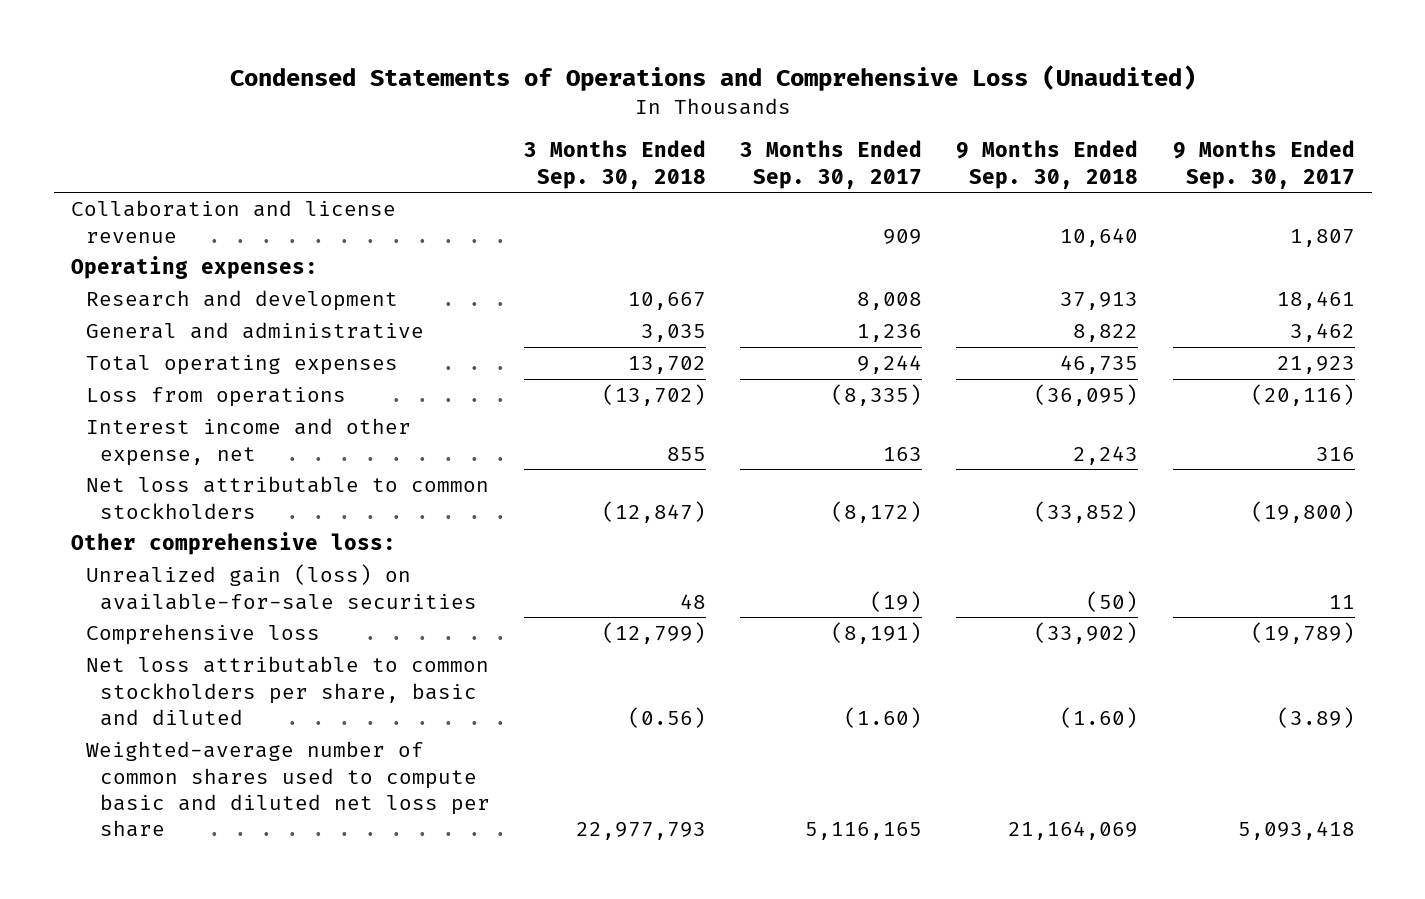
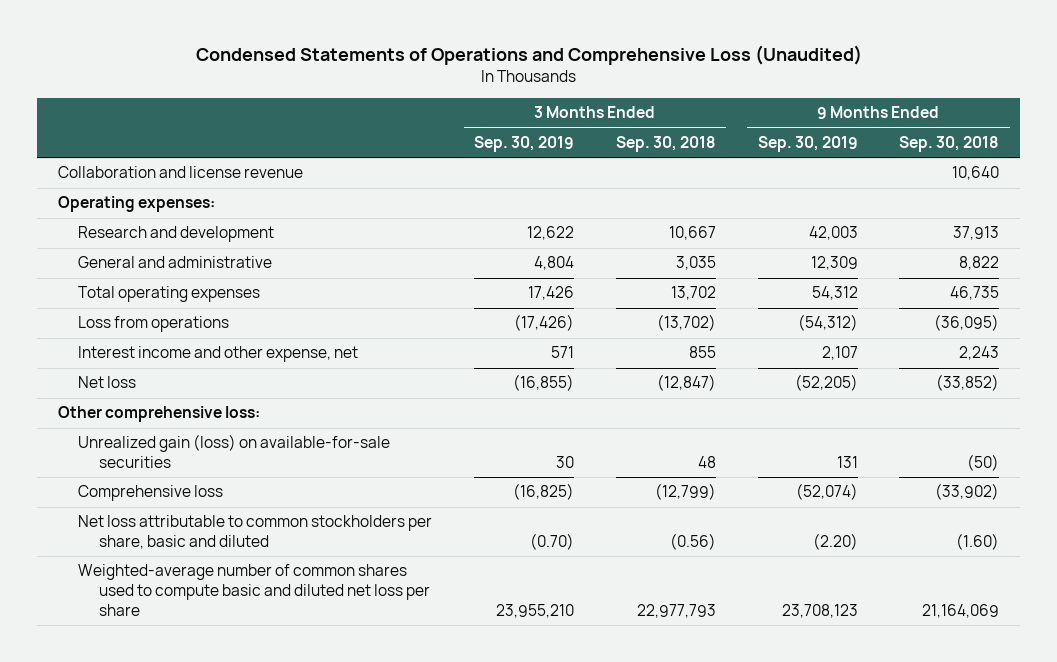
- | 3 Months Ended Sep. 30, 2018 | 3 Months Ended Sep. 30, 2017 | 9 Months Ended Sep. 30, 2018 | 9 Months Ended Sep. 30, 2017
+ | 3 Months Ended Sep. 30, 2019 | 3 Months Ended Sep. 30, 2018 | 9 Months Ended Sep. 30, 2019 | 9 Months Ended Sep. 30, 2018
- Net loss attributable to common stockholders | (12,847) | (8,172) | (33,852) | (19,800)
+ Net loss | (16,855) | (12,847) | (52,205) | (33,852)

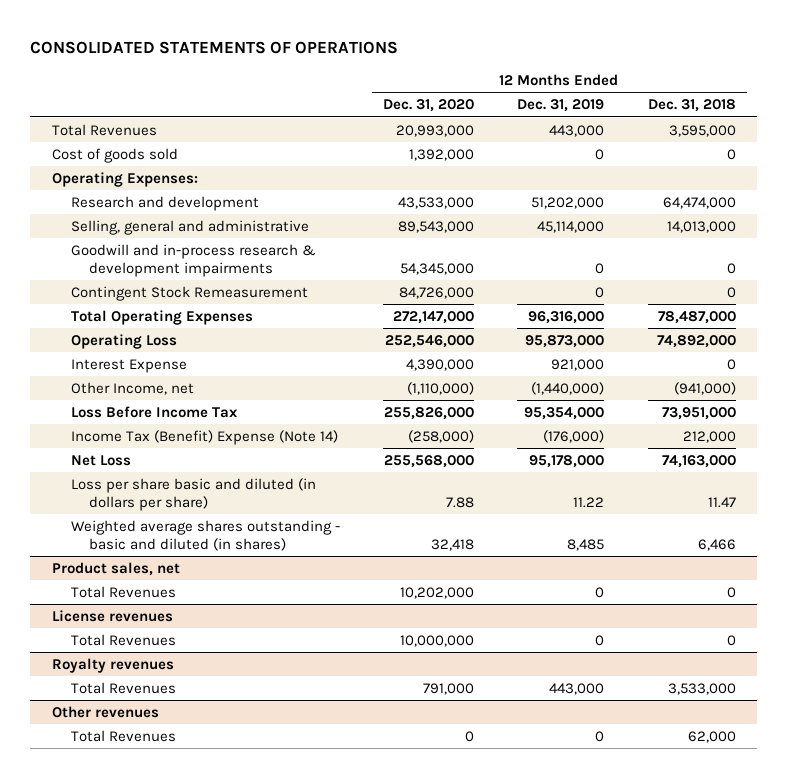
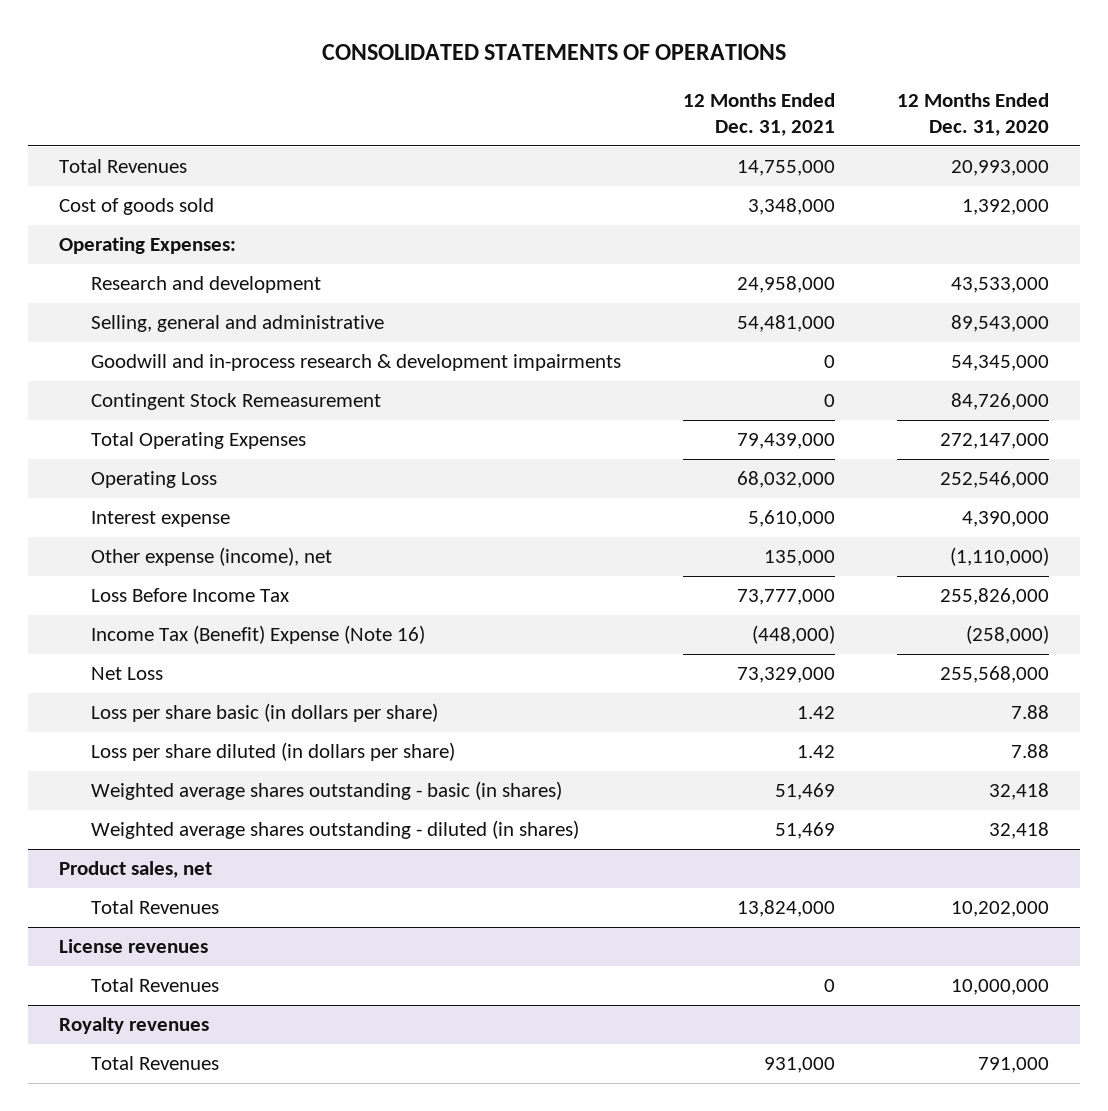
- | 12 Months Ended Dec. 31, 2020 | 12 Months Ended Dec. 31, 2019 | 12 Months Ended Dec. 31, 2018
+ | 12 Months Ended Dec. 31, 2021 | 12 Months Ended Dec. 31, 2020
- Interest Expense | 4,390,000 | 921,000 | 0
- Other Income, net | (1,110,000) | (1,440,000) | (941,000)
+ Interest expense | 5,610,000 | 4,390,000
+ Other expense (income), net | 135,000 | (1,110,000)
- Income Tax (Benefit) Expense (Note 14) | (258,000) | (176,000) | 212,000
+ Income Tax (Benefit) Expense (Note 16) | (448,000) | (258,000)
- Loss per share basic and diluted (in dollars per share) | 7.88 | 11.22 | 11.47
- Weighted average shares outstanding - basic and diluted (in shares) | 32,418 | 8,485 | 6,466
+ Loss per share basic (in dollars per share) | 1.42 | 7.88
+ Loss per share diluted (in dollars per share) | 1.42 | 7.88
+ Weighted average shares outstanding - basic (in shares) | 51,469 | 32,418
+ Weighted average shares outstanding - diluted (in shares) | 51,469 | 32,418
- Other revenues
- Total Revenues | 0 | 0 | 62,000

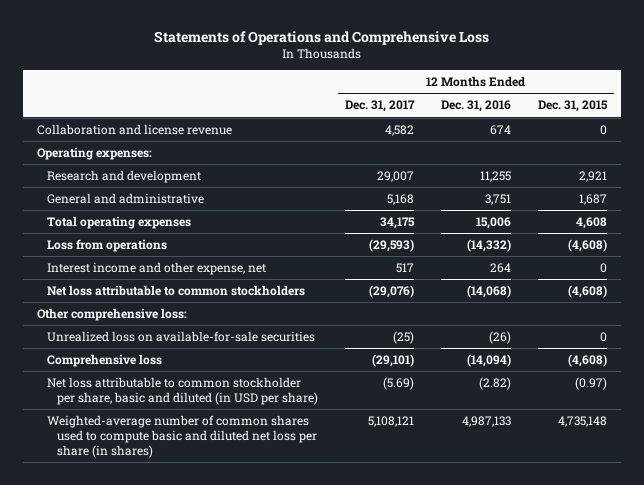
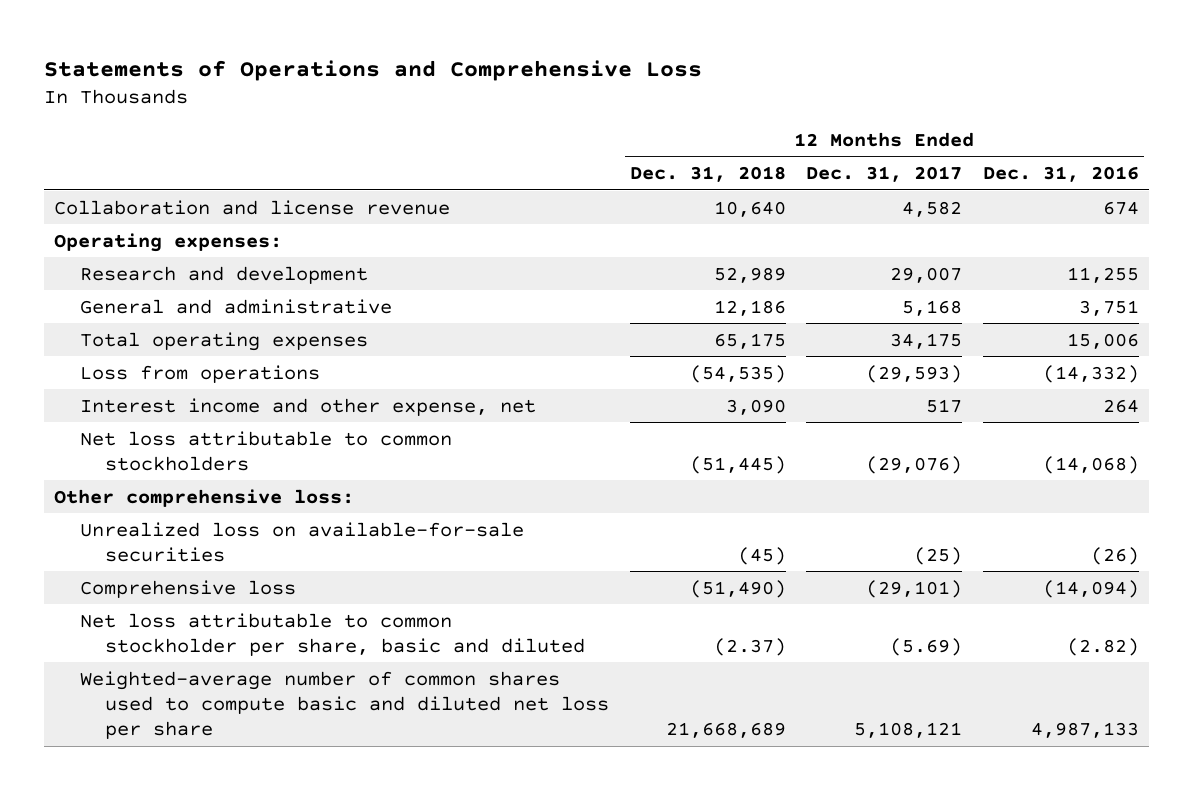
- | 12 Months Ended Dec. 31, 2017 | 12 Months Ended Dec. 31, 2016 | 12 Months Ended Dec. 31, 2015
+ | 12 Months Ended Dec. 31, 2018 | 12 Months Ended Dec. 31, 2017 | 12 Months Ended Dec. 31, 2016
- Net loss attributable to common stockholder per share, basic and diluted (in USD per share) | (5.69) | (2.82) | (0.97)
- Weighted-average number of common shares used to compute basic and diluted net loss per share (in shares) | 5,108,121 | 4,987,133 | 4,735,148
+ Net loss attributable to common stockholder per share, basic and diluted | (2.37) | (5.69) | (2.82)
+ Weighted-average number of common shares used to compute basic and diluted net loss per share | 21,668,689 | 5,108,121 | 4,987,133

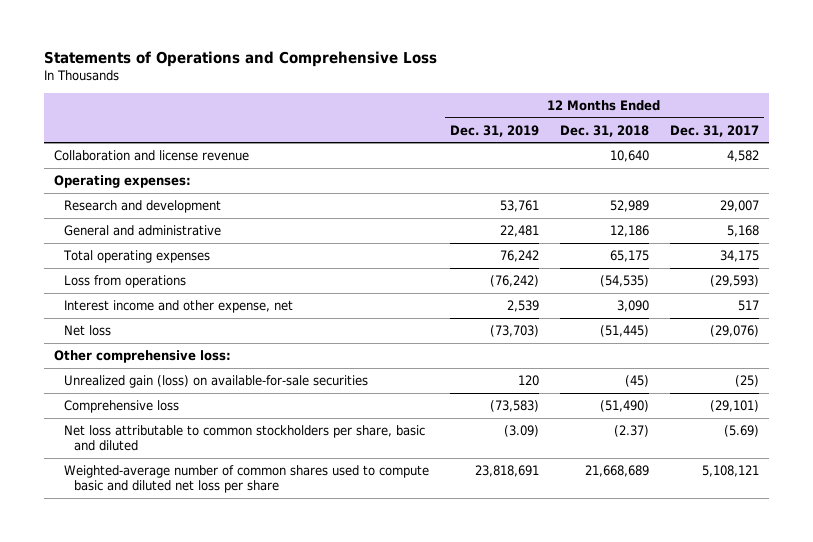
- | 12 Months Ended Dec. 31, 2018 | 12 Months Ended Dec. 31, 2017 | 12 Months Ended Dec. 31, 2016
+ | 12 Months Ended Dec. 31, 2019 | 12 Months Ended Dec. 31, 2018 | 12 Months Ended Dec. 31, 2017
- Net loss attributable to common stockholders | (51,445) | (29,076) | (14,068)
+ Net loss | (73,703) | (51,445) | (29,076)
- Unrealized loss on available-for-sale securities | (45) | (25) | (26)
+ Unrealized gain (loss) on available-for-sale securities | 120 | (45) | (25)
- Net loss attributable to common stockholder per share, basic and diluted | (2.37) | (5.69) | (2.82)
+ Net loss attributable to common stockholders per share, basic and diluted | (3.09) | (2.37) | (5.69)

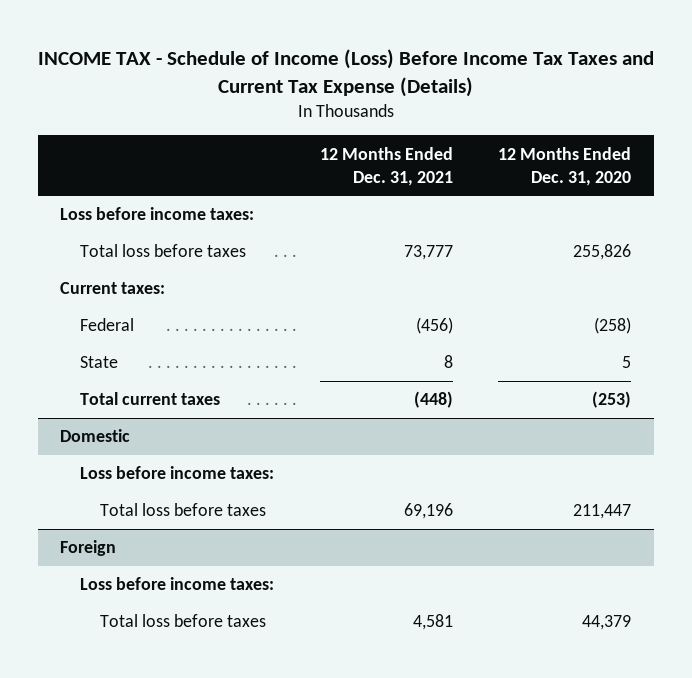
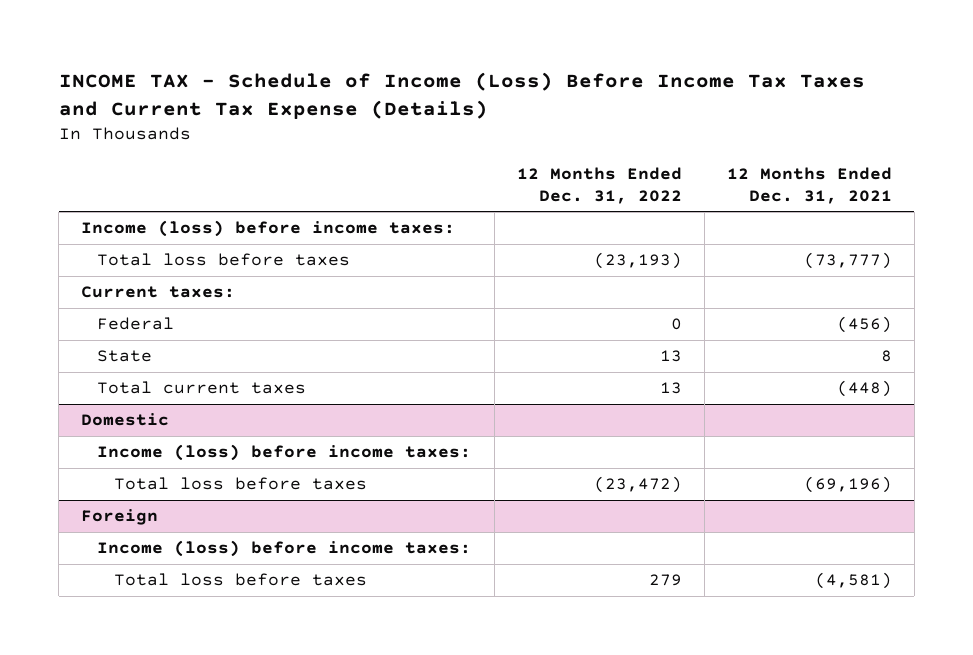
- | 12 Months Ended Dec. 31, 2021 | 12 Months Ended Dec. 31, 2020
+ | 12 Months Ended Dec. 31, 2022 | 12 Months Ended Dec. 31, 2021
- Loss before income taxes:
- Total loss before taxes | 73,777 | 255,826
+ Income (loss) before income taxes:
+ Total loss before taxes | (23,193) | (73,777)
@ Domestic
- Loss before income taxes:
- Total loss before taxes | 69,196 | 211,447
+ Income (loss) before income taxes:
+ Total loss before taxes | (23,472) | (69,196)
@ Foreign
- Loss before income taxes:
- Total loss before taxes | 4,581 | 44,379
+ Income (loss) before income taxes:
+ Total loss before taxes | 279 | (4,581)

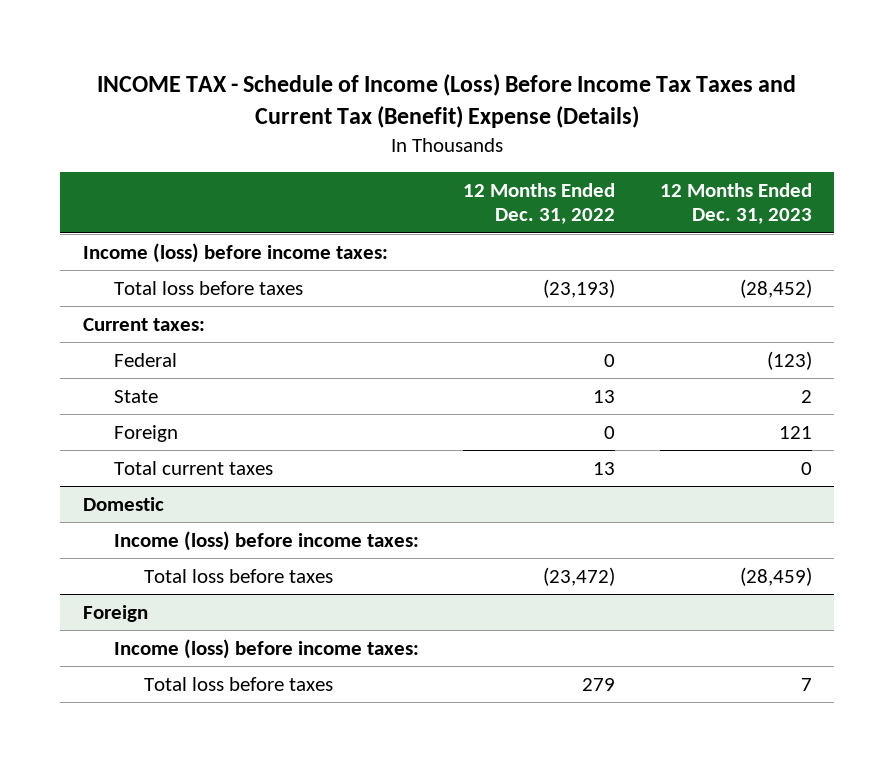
- INCOME TAX - Schedule of Income (Loss) Before Income Tax Taxes and Current Tax Expense (Details)
+ INCOME TAX - Schedule of Income (Loss) Before Income Tax Taxes and Current Tax (Benefit) Expense (Details)
- | 12 Months Ended Dec. 31, 2022 | 12 Months Ended Dec. 31, 2021
+ | 12 Months Ended Dec. 31, 2022 | 12 Months Ended Dec. 31, 2023
+ Foreign | 0 | 121

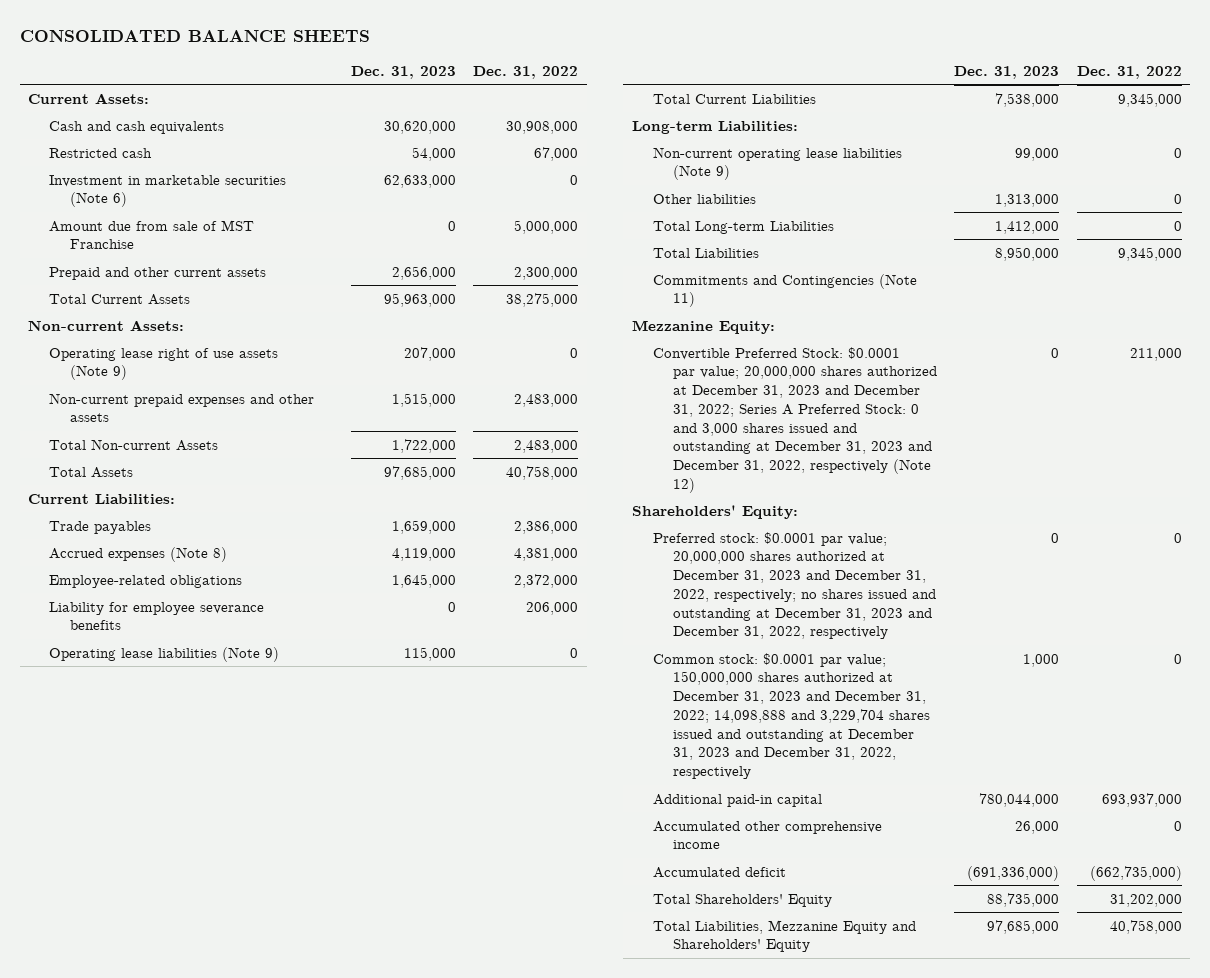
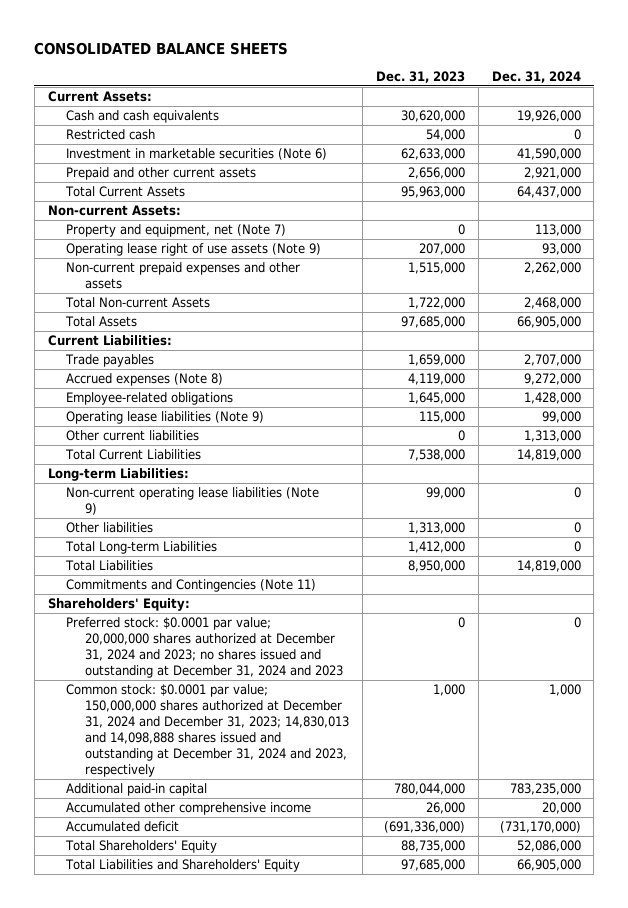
- | Dec. 31, 2023 | Dec. 31, 2022
+ | Dec. 31, 2023 | Dec. 31, 2024
- Amount due from sale of MST Franchise | 0 | 5,000,000
+ Property and equipment, net (Note 7) | 0 | 113,000
- Liability for employee severance benefits | 0 | 206,000
+ Other current liabilities | 0 | 1,313,000
- Mezzanine Equity:
- Convertible Preferred Stock: $0.0001 par value; 20,000,000 shares authorized at December 31, 2023 and December 31, 2022; Series A Preferred Stock: 0 and 3,000 shares issued and outstanding at December 31, 2023 and December 31, 2022, respectively (Note 12) | 0 | 211,000
- Preferred stock: $0.0001 par value; 20,000,000 shares authorized at December 31, 2023 and December 31, 2022, respectively; no shares issued and outstanding at December 31, 2023 and December 31, 2022, respectively | 0 | 0
- Common stock: $0.0001 par value; 150,000,000 shares authorized at December 31, 2023 and December 31, 2022; 14,098,888 and 3,229,704 shares issued and outstanding at December 31, 2023 and December 31, 2022, respectively | 1,000 | 0
+ Preferred stock: $0.0001 par value; 20,000,000 shares authorized at December 31, 2024 and 2023; no shares issued and outstanding at December 31, 2024 and 2023 | 0 | 0
+ Common stock: $0.0001 par value; 150,000,000 shares authorized at December 31, 2024 and December 31, 2023; 14,830,013 and 14,098,888 shares issued and outstanding at December 31, 2024 and 2023, respectively | 1,000 | 1,000
- Total Liabilities, Mezzanine Equity and Shareholders' Equity | 97,685,000 | 40,758,000
+ Total Liabilities and Shareholders' Equity | 97,685,000 | 66,905,000

